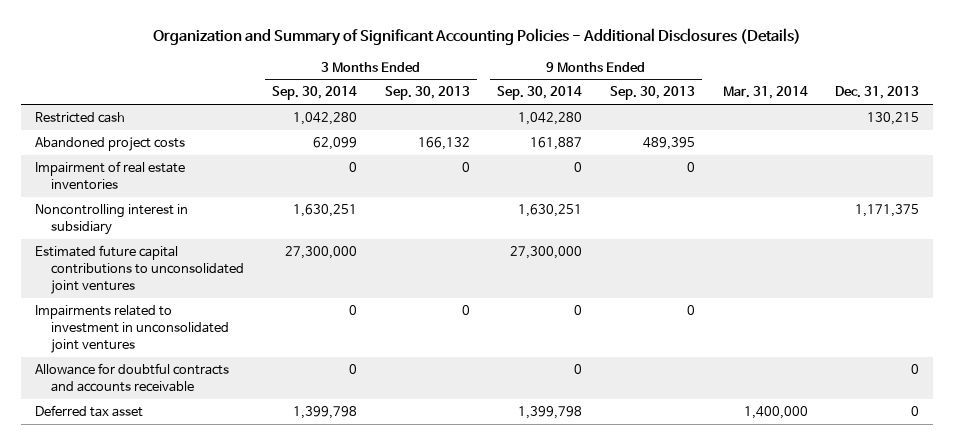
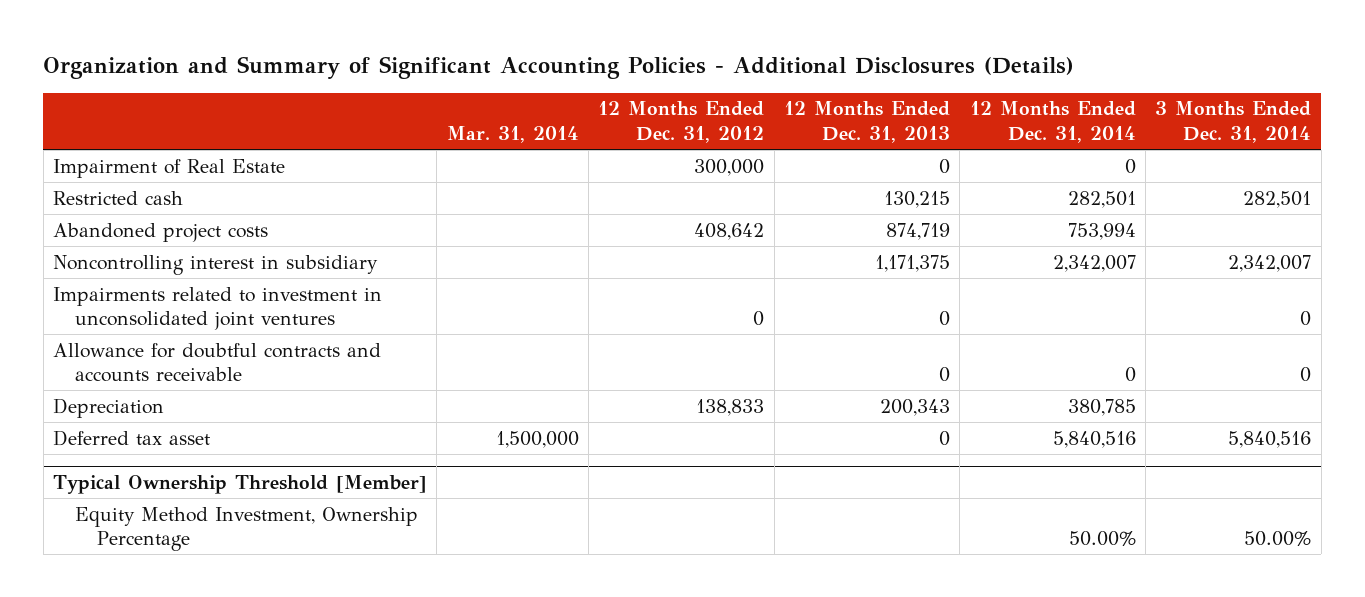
- | 3 Months Ended Sep. 30, 2014 | 3 Months Ended Sep. 30, 2013 | 9 Months Ended Sep. 30, 2014 | 9 Months Ended Sep. 30, 2013 | Mar. 31, 2014 | Dec. 31, 2013
+ | Mar. 31, 2014 | 12 Months Ended Dec. 31, 2012 | 12 Months Ended Dec. 31, 2013 | 12 Months Ended Dec. 31, 2014 | 3 Months Ended Dec. 31, 2014
+ Impairment of Real Estate | | 300,000 | 0 | 0 |
- Impairment of real estate inventories | 0 | 0 | 0 | 0 | |
- Estimated future capital contributions to unconsolidated joint ventures | 27,300,000 | | 27,300,000 | | |
- Deferred tax asset | 1,399,798 | | 1,399,798 | | 1,400,000 | 0
+ Depreciation | | 138,833 | 200,343 | 380,785 |
+ Deferred tax asset | 1,500,000 | | 0 | 5,840,516 | 5,840,516
+ Typical Ownership Threshold [Member]
+ Equity Method Investment, Ownership Percentage | | | | 50.00% | 50.00%

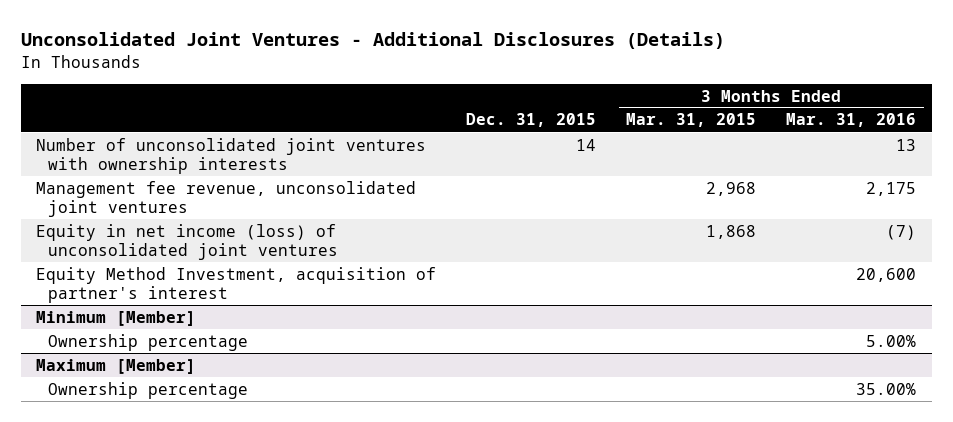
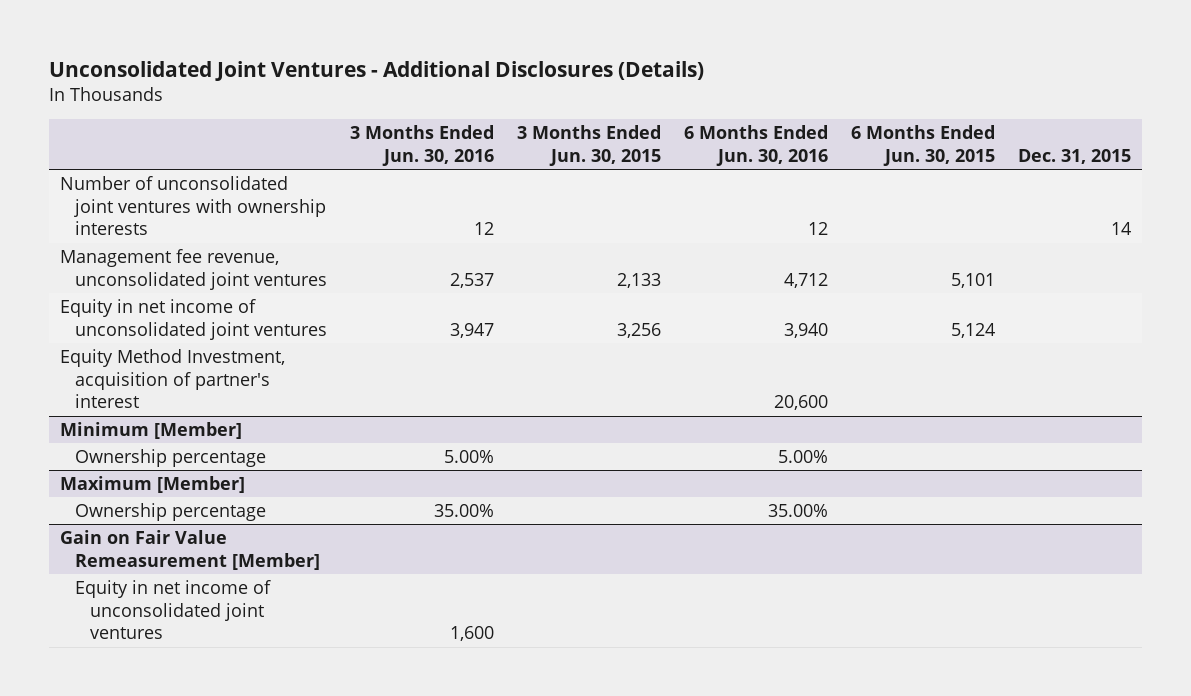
- | Dec. 31, 2015 | 3 Months Ended Mar. 31, 2015 | 3 Months Ended Mar. 31, 2016
+ | 3 Months Ended Jun. 30, 2016 | 3 Months Ended Jun. 30, 2015 | 6 Months Ended Jun. 30, 2016 | 6 Months Ended Jun. 30, 2015 | Dec. 31, 2015
- Equity in net income (loss) of unconsolidated joint ventures | | 1,868 | (7)
+ Equity in net income of unconsolidated joint ventures | 3,947 | 3,256 | 3,940 | 5,124 |
+ Gain on Fair Value Remeasurement [Member]
+ Equity in net income of unconsolidated joint ventures | 1,600 | | | |

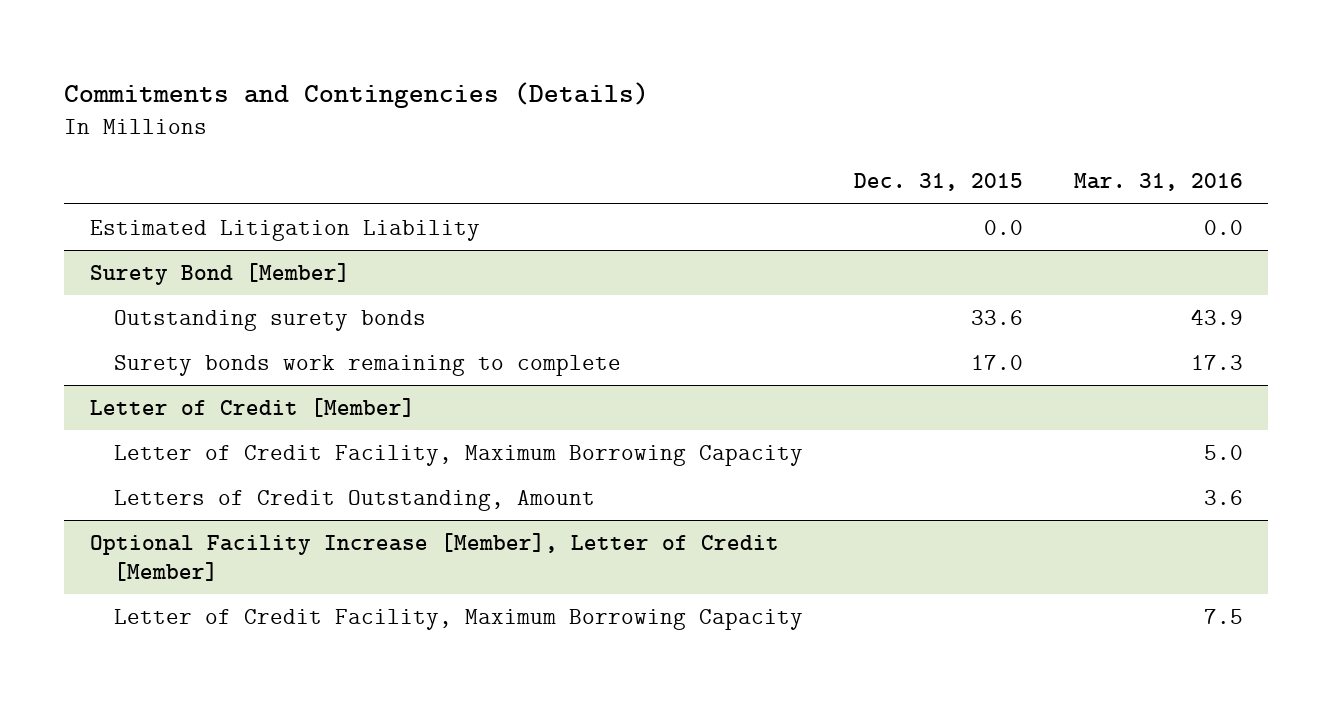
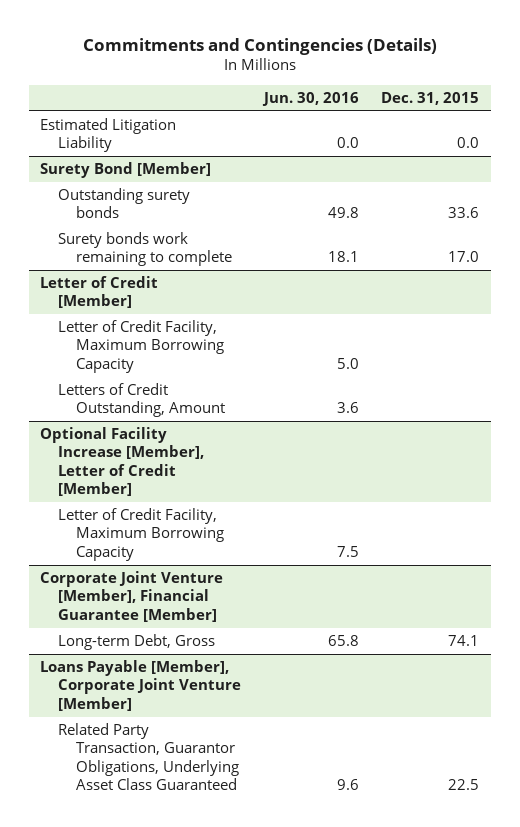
- | Dec. 31, 2015 | Mar. 31, 2016
+ | Jun. 30, 2016 | Dec. 31, 2015
+ Corporate Joint Venture [Member], Financial Guarantee [Member]
+ Long-term Debt, Gross | 65.8 | 74.1
+ Loans Payable [Member], Corporate Joint Venture [Member]
+ Related Party Transaction, Guarantor Obligations, Underlying Asset Class Guaranteed | 9.6 | 22.5

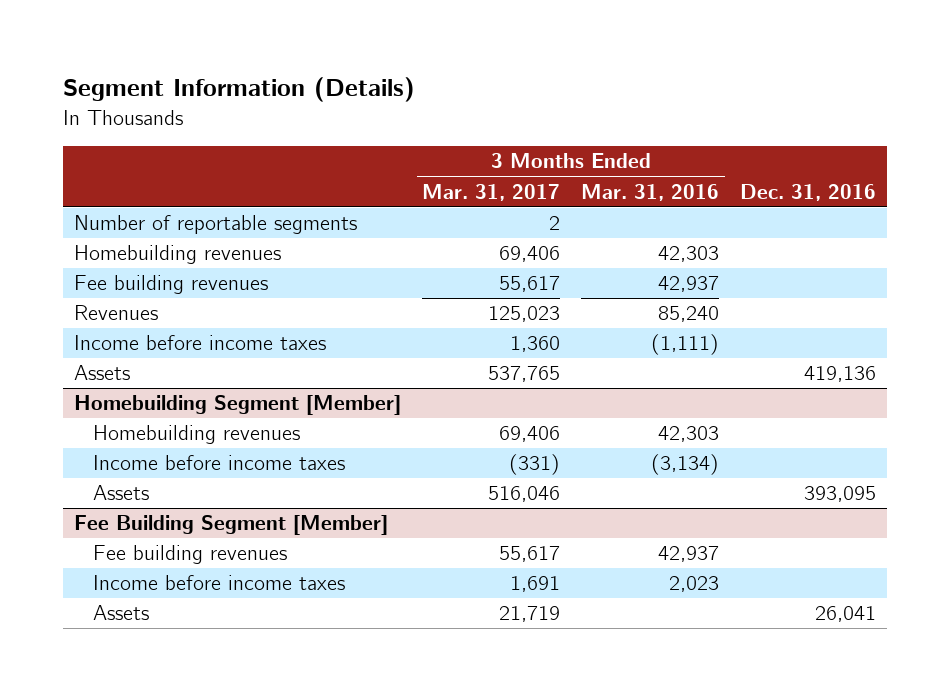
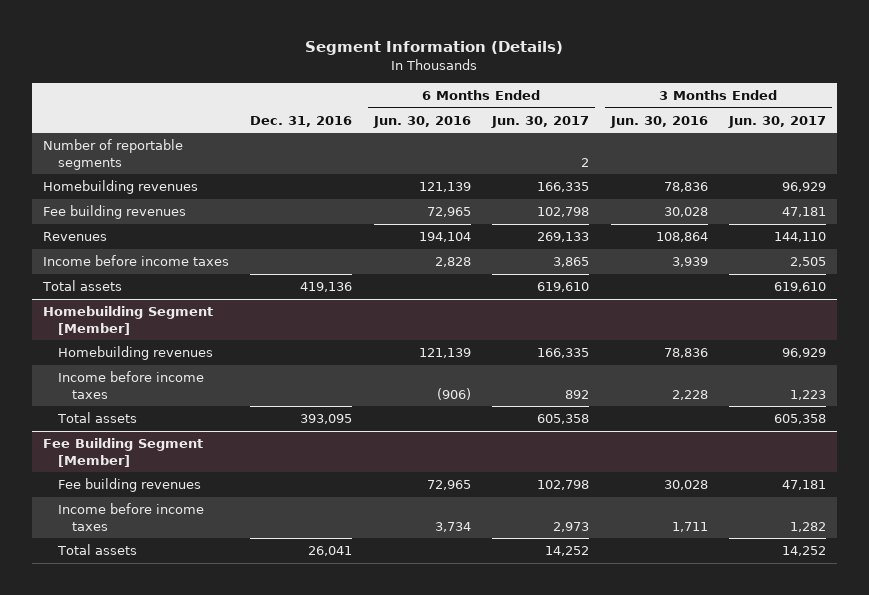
- | 3 Months Ended Mar. 31, 2017 | 3 Months Ended Mar. 31, 2016 | Dec. 31, 2016
+ | Dec. 31, 2016 | 6 Months Ended Jun. 30, 2016 | 6 Months Ended Jun. 30, 2017 | 3 Months Ended Jun. 30, 2016 | 3 Months Ended Jun. 30, 2017
- Assets | 537,765 | | 419,136
+ Total assets | 419,136 | | 619,610 | | 619,610
@ Homebuilding Segment [Member]
- Assets | 516,046 | | 393,095
+ Total assets | 393,095 | | 605,358 | | 605,358
@ Fee Building Segment [Member]
- Assets | 21,719 | | 26,041
+ Total assets | 26,041 | | 14,252 | | 14,252

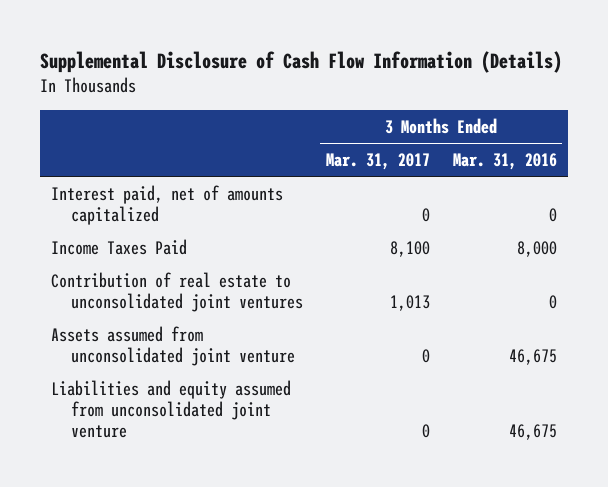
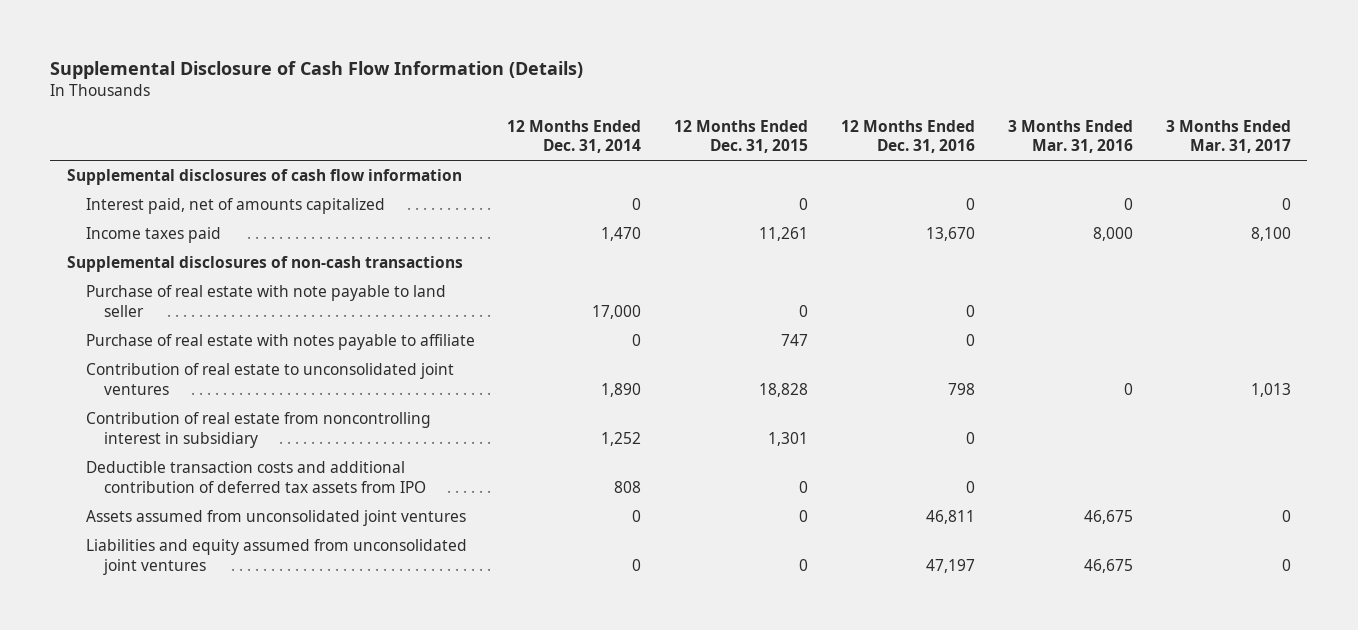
- | 3 Months Ended Mar. 31, 2017 | 3 Months Ended Mar. 31, 2016
+ | 12 Months Ended Dec. 31, 2014 | 12 Months Ended Dec. 31, 2015 | 12 Months Ended Dec. 31, 2016 | 3 Months Ended Mar. 31, 2016 | 3 Months Ended Mar. 31, 2017
+ Supplemental disclosures of cash flow information
- Income Taxes Paid | 8,100 | 8,000
+ Income taxes paid | 1,470 | 11,261 | 13,670 | 8,000 | 8,100
+ Supplemental disclosures of non-cash transactions
+ Purchase of real estate with note payable to land seller | 17,000 | 0 | 0 | |
+ Purchase of real estate with notes payable to affiliate | 0 | 747 | 0 | |
- Assets assumed from unconsolidated joint venture | 0 | 46,675
- Liabilities and equity assumed from unconsolidated joint venture | 0 | 46,675
+ Contribution of real estate from noncontrolling interest in subsidiary | 1,252 | 1,301 | 0 | |
+ Deductible transaction costs and additional contribution of deferred tax assets from IPO | 808 | 0 | 0 | |
+ Assets assumed from unconsolidated joint ventures | 0 | 0 | 46,811 | 46,675 | 0
+ Liabilities and equity assumed from unconsolidated joint ventures | 0 | 0 | 47,197 | 46,675 | 0

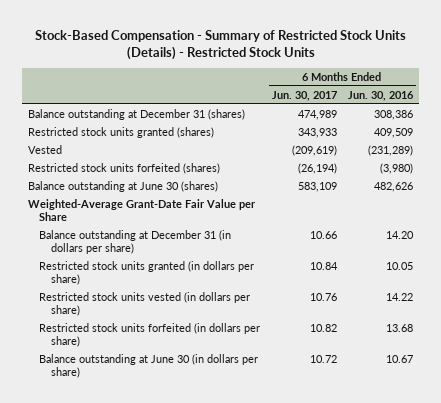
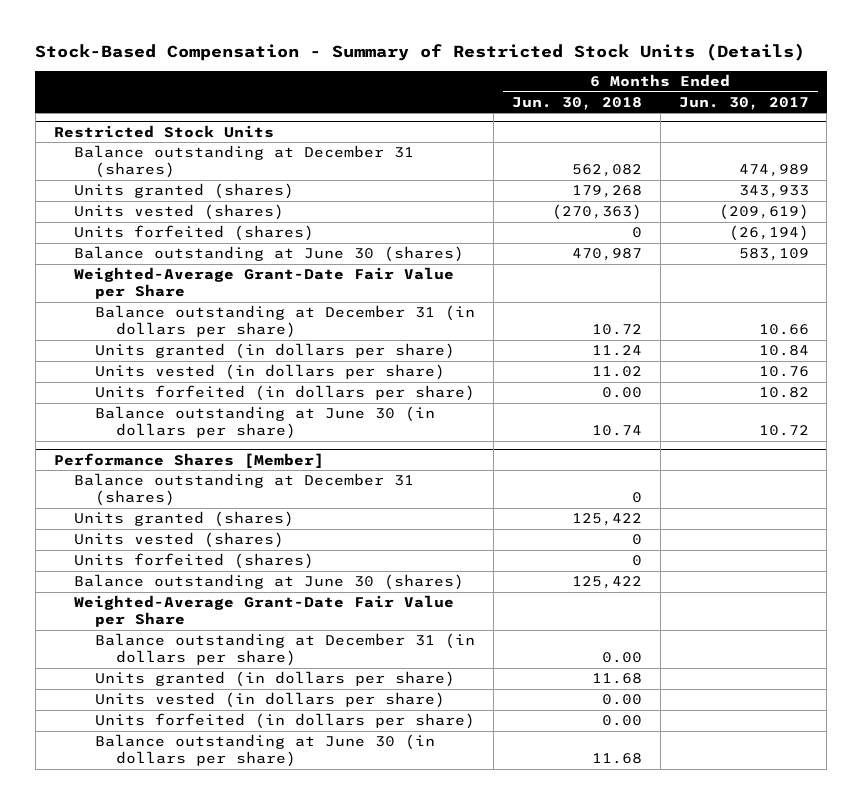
- Stock-Based Compensation - Summary of Restricted Stock Units (Details) - Restricted Stock Units
+ Stock-Based Compensation - Summary of Restricted Stock Units (Details)
- | 6 Months Ended Jun. 30, 2017 | 6 Months Ended Jun. 30, 2016
+ | 6 Months Ended Jun. 30, 2018 | 6 Months Ended Jun. 30, 2017
+ Restricted Stock Units
- Restricted stock units granted (shares) | 343,933 | 409,509
- Vested | (209,619) | (231,289)
- Restricted stock units forfeited (shares) | (26,194) | (3,980)
+ Units granted (shares) | 179,268 | 343,933
+ Units vested (shares) | (270,363) | (209,619)
+ Units forfeited (shares) | 0 | (26,194)
- Restricted stock units granted (in dollars per share) | 10.84 | 10.05
- Restricted stock units vested (in dollars per share) | 10.76 | 14.22
- Restricted stock units forfeited (in dollars per share) | 10.82 | 13.68
+ Units granted (in dollars per share) | 11.24 | 10.84
+ Units vested (in dollars per share) | 11.02 | 10.76
+ Units forfeited (in dollars per share) | 0.00 | 10.82
+ Performance Shares [Member]
+ Balance outstanding at December 31 (shares) | 0 |
+ Units granted (shares) | 125,422 |
+ Units vested (shares) | 0 |
+ Units forfeited (shares) | 0 |
+ Balance outstanding at June 30 (shares) | 125,422 |
+ Weighted-Average Grant-Date Fair Value per Share
+ Balance outstanding at December 31 (in dollars per share) | 0.00 |
+ Units granted (in dollars per share) | 11.68 |
+ Units vested (in dollars per share) | 0.00 |
+ Units forfeited (in dollars per share) | 0.00 |
+ Balance outstanding at June 30 (in dollars per share) | 11.68 |

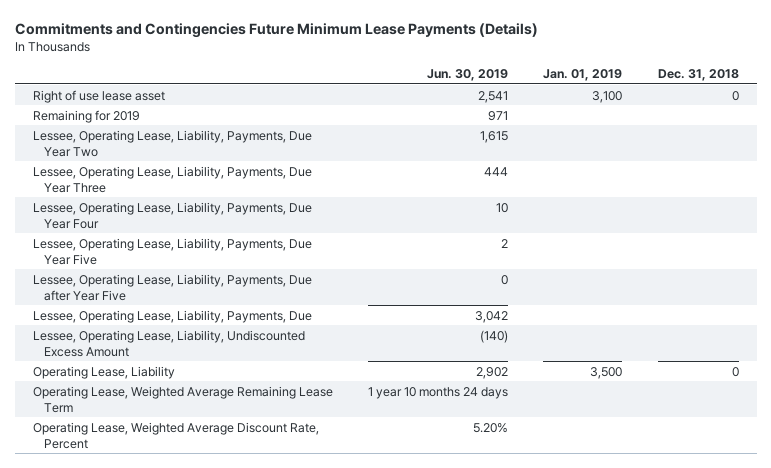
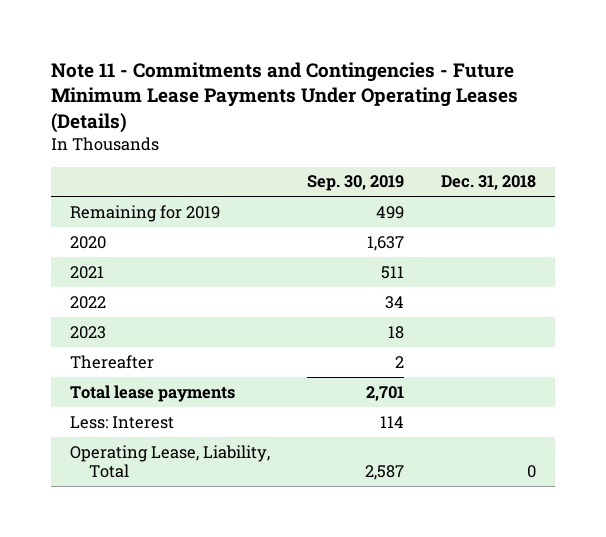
- Commitments and Contingencies Future Minimum Lease Payments (Details)
+ Note 11 - Commitments and Contingencies - Future Minimum Lease Payments Under Operating Leases (Details)
- | Jun. 30, 2019 | Jan. 01, 2019 | Dec. 31, 2018
+ | Sep. 30, 2019 | Dec. 31, 2018
- Right of use lease asset | 2,541 | 3,100 | 0
- Lessee, Operating Lease, Liability, Payments, Due Year Two | 1,615 | |
- Lessee, Operating Lease, Liability, Payments, Due Year Three | 444 | |
- Lessee, Operating Lease, Liability, Payments, Due Year Four | 10 | |
- Lessee, Operating Lease, Liability, Payments, Due Year Five | 2 | |
- Lessee, Operating Lease, Liability, Payments, Due after Year Five | 0 | |
- Lessee, Operating Lease, Liability, Payments, Due | 3,042 | |
- Lessee, Operating Lease, Liability, Undiscounted Excess Amount | (140) | |
- Operating Lease, Liability | 2,902 | 3,500 | 0
- Operating Lease, Weighted Average Remaining Lease Term | 1 year 10 months 24 days | |
- Operating Lease, Weighted Average Discount Rate, Percent | 5.20% | |
+ 2020 | 1,637 |
+ 2021 | 511 |
+ 2022 | 34 |
+ 2023 | 18 |
+ Thereafter | 2 |
+ Total lease payments | 2,701 |
+ Less: Interest | 114 |
+ Operating Lease, Liability, Total | 2,587 | 0

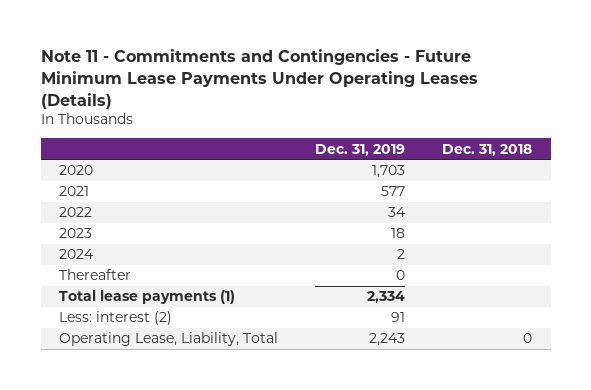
- | Sep. 30, 2019 | Dec. 31, 2018
+ | Dec. 31, 2019 | Dec. 31, 2018
- Remaining for 2019 | 499 |
+ 2024 | 2 |
- Total lease payments | 2,701 |
- Less: Interest | 114 |
+ Total lease payments (1) | 2,334 |
+ Less: interest (2) | 91 |

